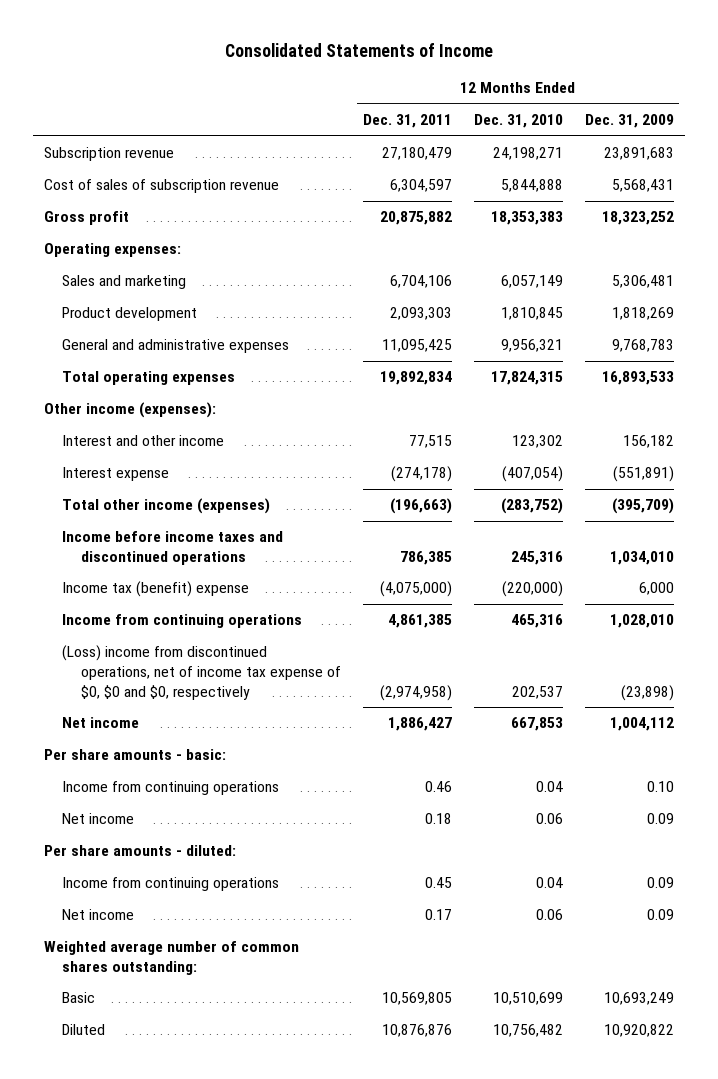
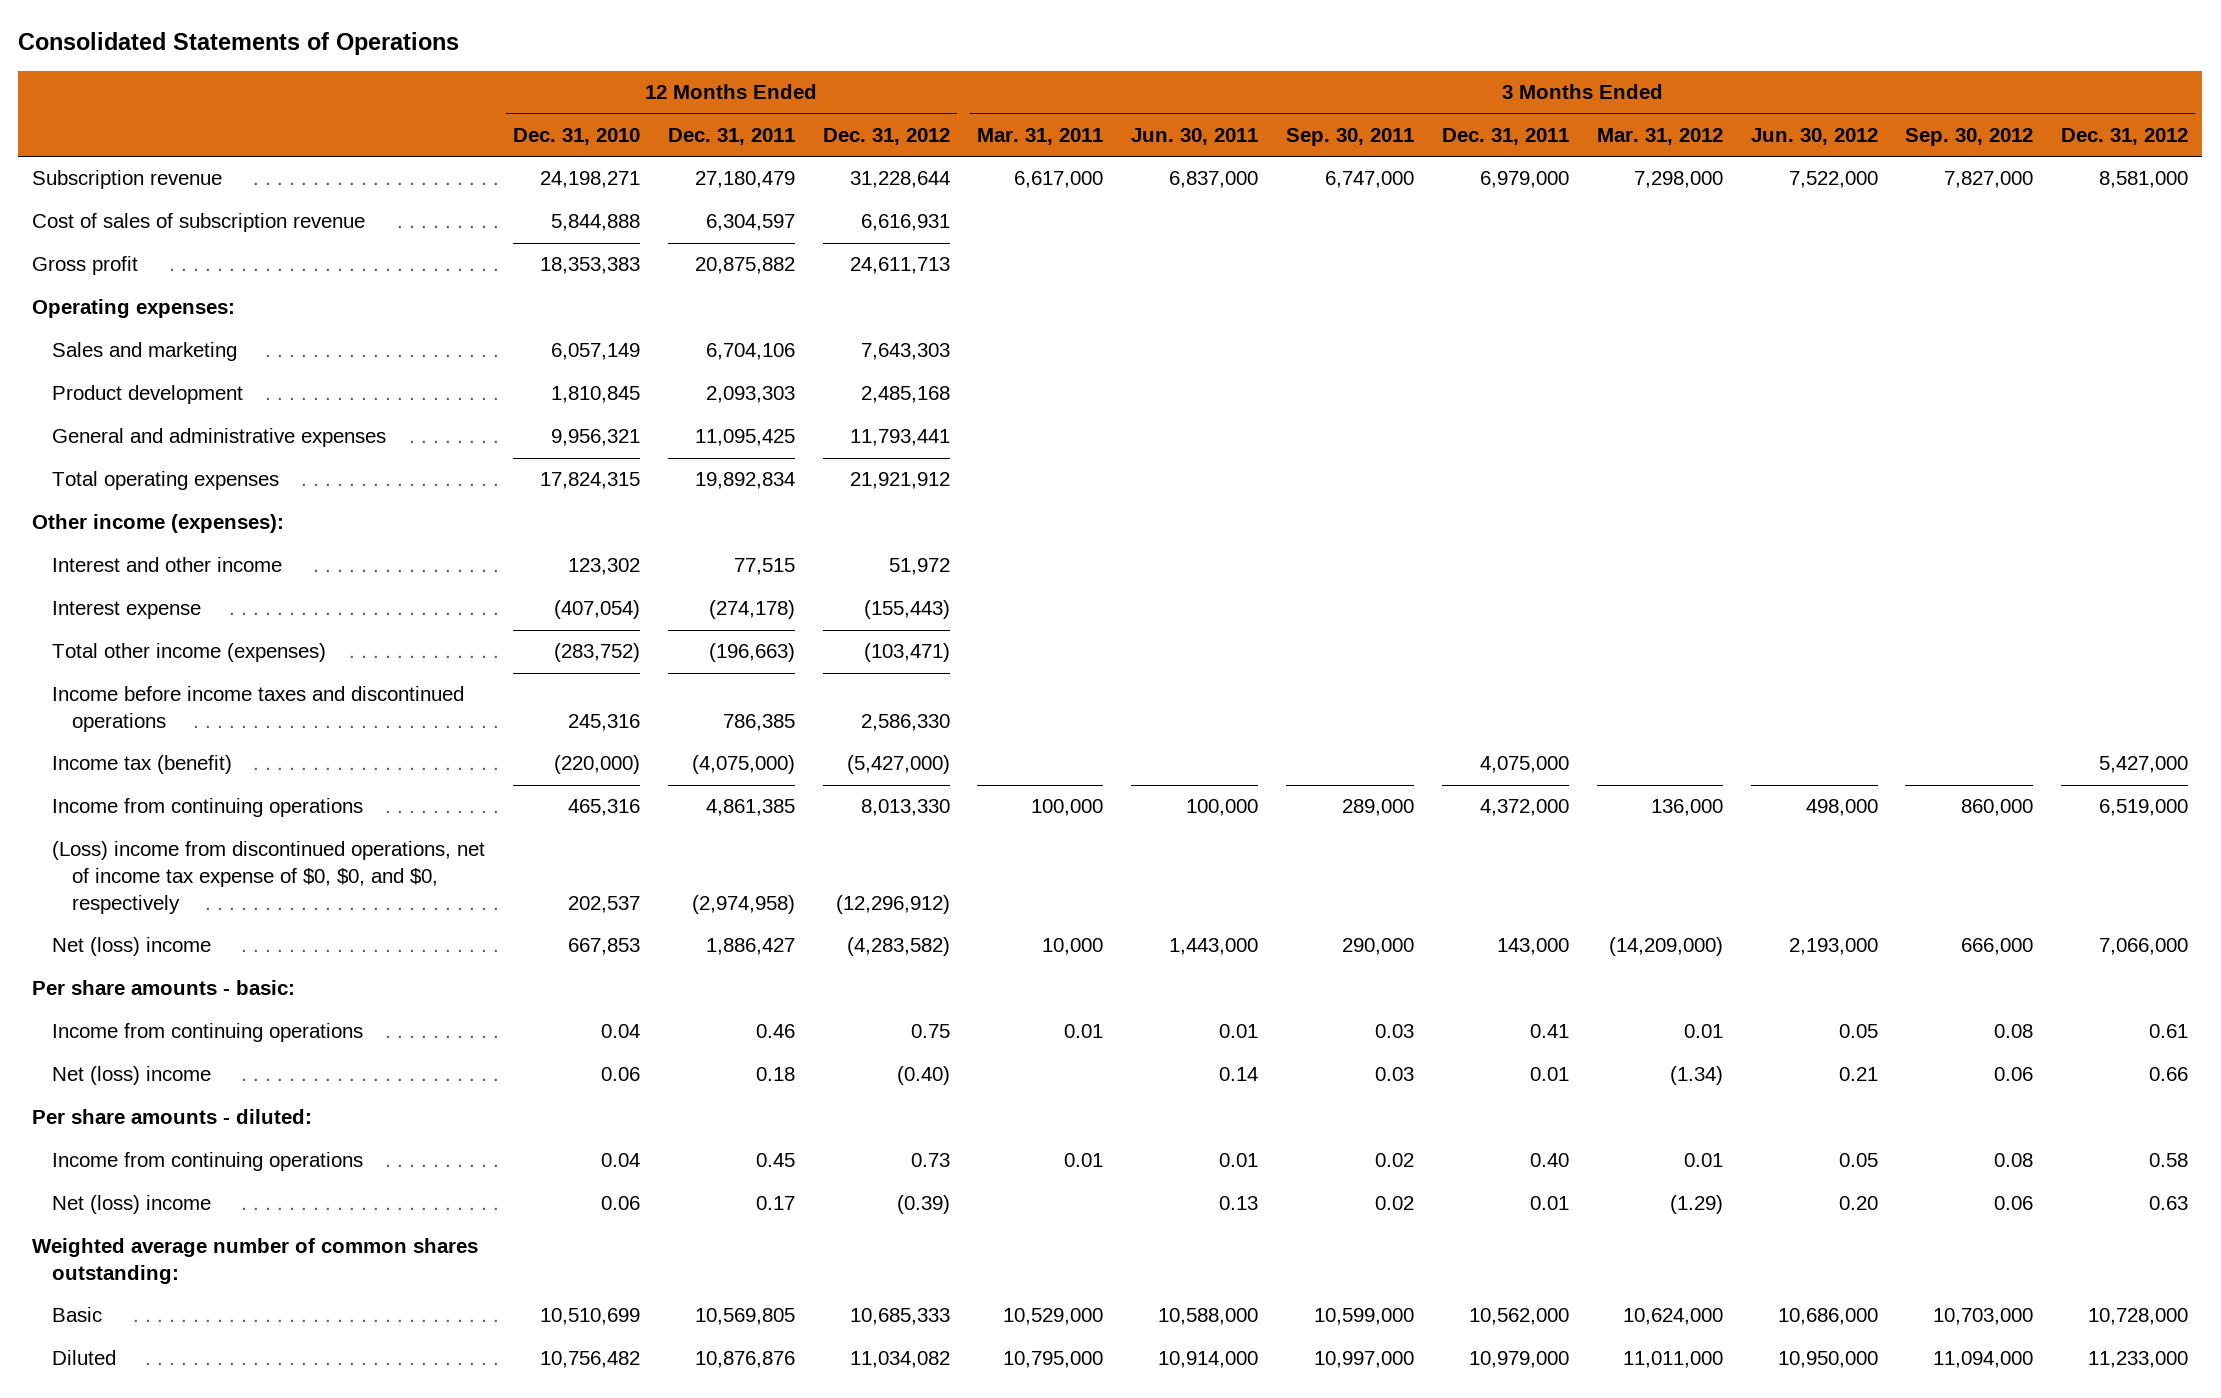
- Consolidated Statements of Income
+ Consolidated Statements of Operations
- | 12 Months Ended Dec. 31, 2011 | 12 Months Ended Dec. 31, 2010 | 12 Months Ended Dec. 31, 2009
+ | 12 Months Ended Dec. 31, 2010 | 12 Months Ended Dec. 31, 2011 | 12 Months Ended Dec. 31, 2012 | 3 Months Ended Mar. 31, 2011 | 3 Months Ended Jun. 30, 2011 | 3 Months Ended Sep. 30, 2011 | 3 Months Ended Dec. 31, 2011 | 3 Months Ended Mar. 31, 2012 | 3 Months Ended Jun. 30, 2012 | 3 Months Ended Sep. 30, 2012 | 3 Months Ended Dec. 31, 2012
- Income tax (benefit) expense | (4,075,000) | (220,000) | 6,000
+ Income tax (benefit) | (220,000) | (4,075,000) | (5,427,000) | | | | 4,075,000 | | | | 5,427,000
- (Loss) income from discontinued operations, net of income tax expense of $0, $0 and $0, respectively | (2,974,958) | 202,537 | (23,898)
- Net income | 1,886,427 | 667,853 | 1,004,112
+ (Loss) income from discontinued operations, net of income tax expense of $0, $0, and $0, respectively | 202,537 | (2,974,958) | (12,296,912) | | | | | | | |
+ Net (loss) income | 667,853 | 1,886,427 | (4,283,582) | 10,000 | 1,443,000 | 290,000 | 143,000 | (14,209,000) | 2,193,000 | 666,000 | 7,066,000
- Net income | 0.18 | 0.06 | 0.09
+ Net (loss) income | 0.06 | 0.18 | (0.40) | | 0.14 | 0.03 | 0.01 | (1.34) | 0.21 | 0.06 | 0.66
- Net income | 0.17 | 0.06 | 0.09
+ Net (loss) income | 0.06 | 0.17 | (0.39) | | 0.13 | 0.02 | 0.01 | (1.29) | 0.20 | 0.06 | 0.63

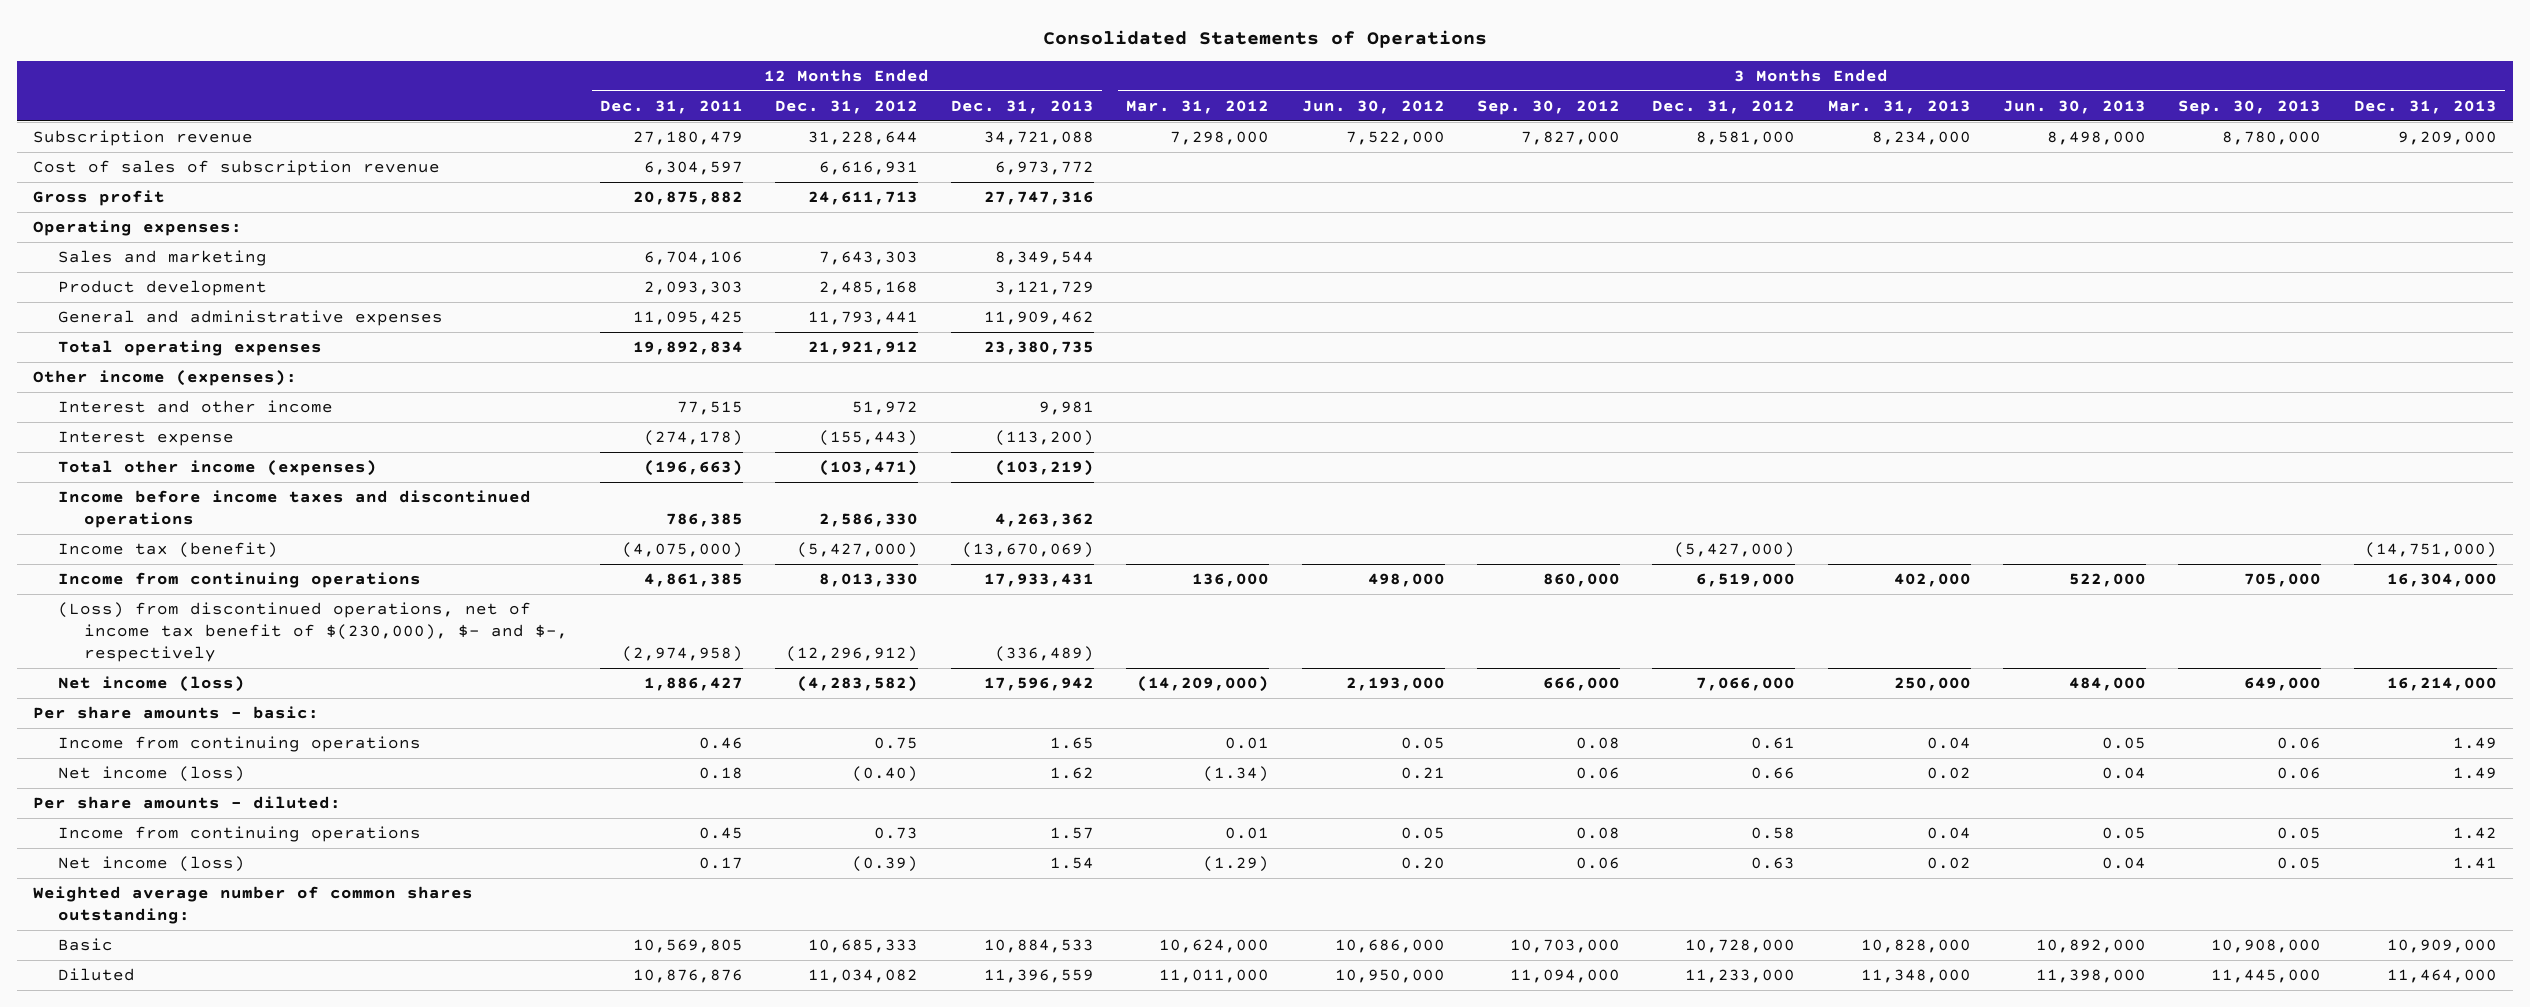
- | 12 Months Ended Dec. 31, 2010 | 12 Months Ended Dec. 31, 2011 | 12 Months Ended Dec. 31, 2012 | 3 Months Ended Mar. 31, 2011 | 3 Months Ended Jun. 30, 2011 | 3 Months Ended Sep. 30, 2011 | 3 Months Ended Dec. 31, 2011 | 3 Months Ended Mar. 31, 2012 | 3 Months Ended Jun. 30, 2012 | 3 Months Ended Sep. 30, 2012 | 3 Months Ended Dec. 31, 2012
+ | 12 Months Ended Dec. 31, 2011 | 12 Months Ended Dec. 31, 2012 | 12 Months Ended Dec. 31, 2013 | 3 Months Ended Mar. 31, 2012 | 3 Months Ended Jun. 30, 2012 | 3 Months Ended Sep. 30, 2012 | 3 Months Ended Dec. 31, 2012 | 3 Months Ended Mar. 31, 2013 | 3 Months Ended Jun. 30, 2013 | 3 Months Ended Sep. 30, 2013 | 3 Months Ended Dec. 31, 2013
- Income tax (benefit) | (220,000) | (4,075,000) | (5,427,000) | | | | 4,075,000 | | | | 5,427,000
+ Income tax (benefit) | (4,075,000) | (5,427,000) | (13,670,069) | | | | (5,427,000) | | | | (14,751,000)
- (Loss) income from discontinued operations, net of income tax expense of $0, $0, and $0, respectively | 202,537 | (2,974,958) | (12,296,912) | | | | | | | |
- Net (loss) income | 667,853 | 1,886,427 | (4,283,582) | 10,000 | 1,443,000 | 290,000 | 143,000 | (14,209,000) | 2,193,000 | 666,000 | 7,066,000
+ (Loss) from discontinued operations, net of income tax benefit of $(230,000), $- and $-, respectively | (2,974,958) | (12,296,912) | (336,489) | | | | | | | |
+ Net income (loss) | 1,886,427 | (4,283,582) | 17,596,942 | (14,209,000) | 2,193,000 | 666,000 | 7,066,000 | 250,000 | 484,000 | 649,000 | 16,214,000
- Net (loss) income | 0.06 | 0.18 | (0.40) | | 0.14 | 0.03 | 0.01 | (1.34) | 0.21 | 0.06 | 0.66
+ Net income (loss) | 0.18 | (0.40) | 1.62 | (1.34) | 0.21 | 0.06 | 0.66 | 0.02 | 0.04 | 0.06 | 1.49
- Net (loss) income | 0.06 | 0.17 | (0.39) | | 0.13 | 0.02 | 0.01 | (1.29) | 0.20 | 0.06 | 0.63
+ Net income (loss) | 0.17 | (0.39) | 1.54 | (1.29) | 0.20 | 0.06 | 0.63 | 0.02 | 0.04 | 0.05 | 1.41

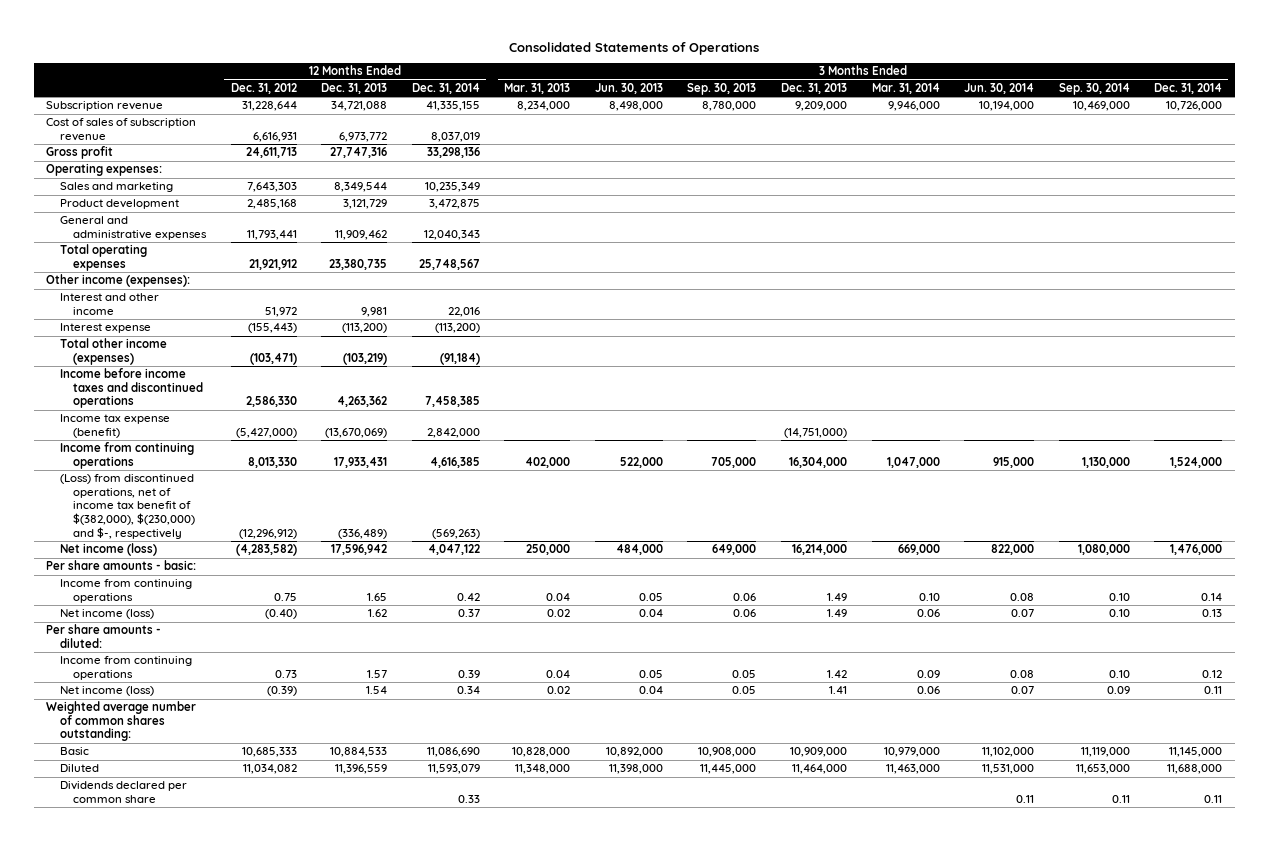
- | 12 Months Ended Dec. 31, 2011 | 12 Months Ended Dec. 31, 2012 | 12 Months Ended Dec. 31, 2013 | 3 Months Ended Mar. 31, 2012 | 3 Months Ended Jun. 30, 2012 | 3 Months Ended Sep. 30, 2012 | 3 Months Ended Dec. 31, 2012 | 3 Months Ended Mar. 31, 2013 | 3 Months Ended Jun. 30, 2013 | 3 Months Ended Sep. 30, 2013 | 3 Months Ended Dec. 31, 2013
+ | 12 Months Ended Dec. 31, 2012 | 12 Months Ended Dec. 31, 2013 | 12 Months Ended Dec. 31, 2014 | 3 Months Ended Mar. 31, 2013 | 3 Months Ended Jun. 30, 2013 | 3 Months Ended Sep. 30, 2013 | 3 Months Ended Dec. 31, 2013 | 3 Months Ended Mar. 31, 2014 | 3 Months Ended Jun. 30, 2014 | 3 Months Ended Sep. 30, 2014 | 3 Months Ended Dec. 31, 2014
- Income tax (benefit) | (4,075,000) | (5,427,000) | (13,670,069) | | | | (5,427,000) | | | | (14,751,000)
+ Income tax expense (benefit) | (5,427,000) | (13,670,069) | 2,842,000 | | | | (14,751,000) | | | |
- (Loss) from discontinued operations, net of income tax benefit of $(230,000), $- and $-, respectively | (2,974,958) | (12,296,912) | (336,489) | | | | | | | |
+ (Loss) from discontinued operations, net of income tax benefit of $(382,000), $(230,000) and $-, respectively | (12,296,912) | (336,489) | (569,263) | | | | | | | |
+ Dividends declared per common share | | | 0.33 | | | | | | 0.11 | 0.11 | 0.11

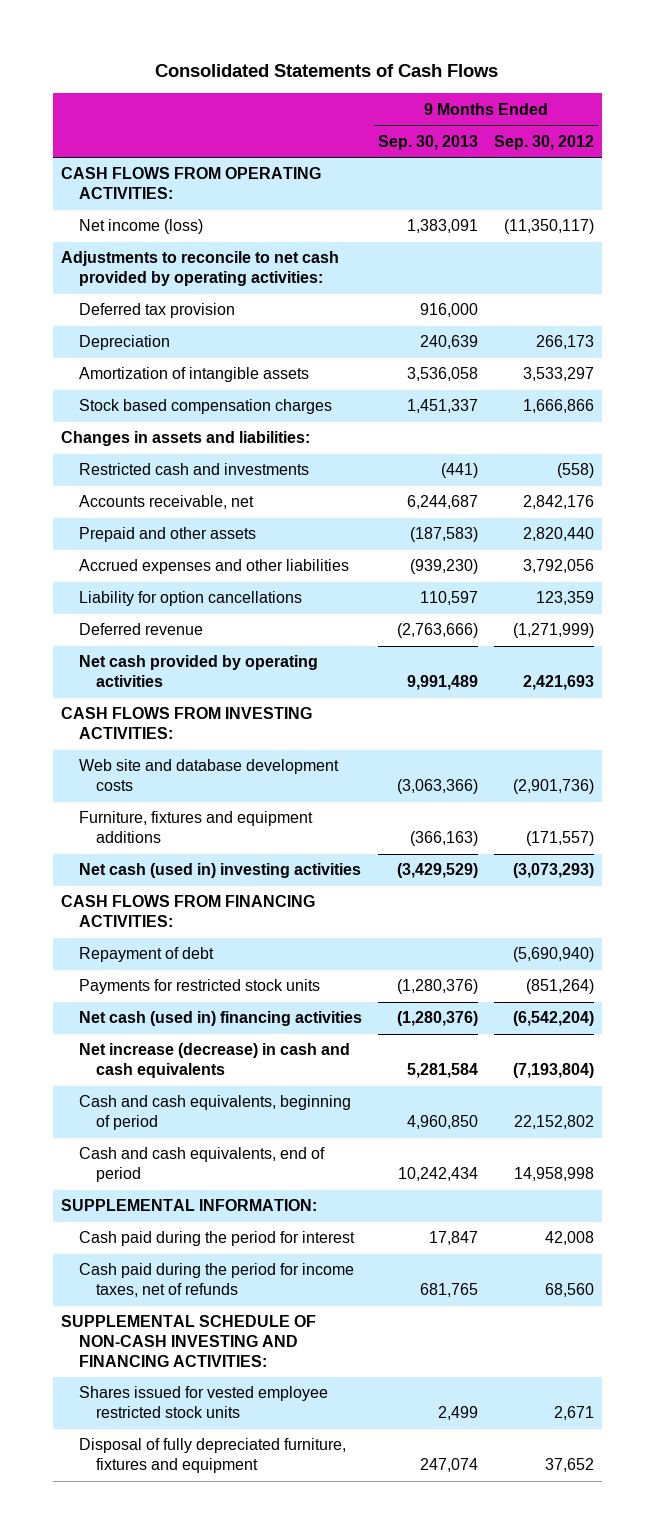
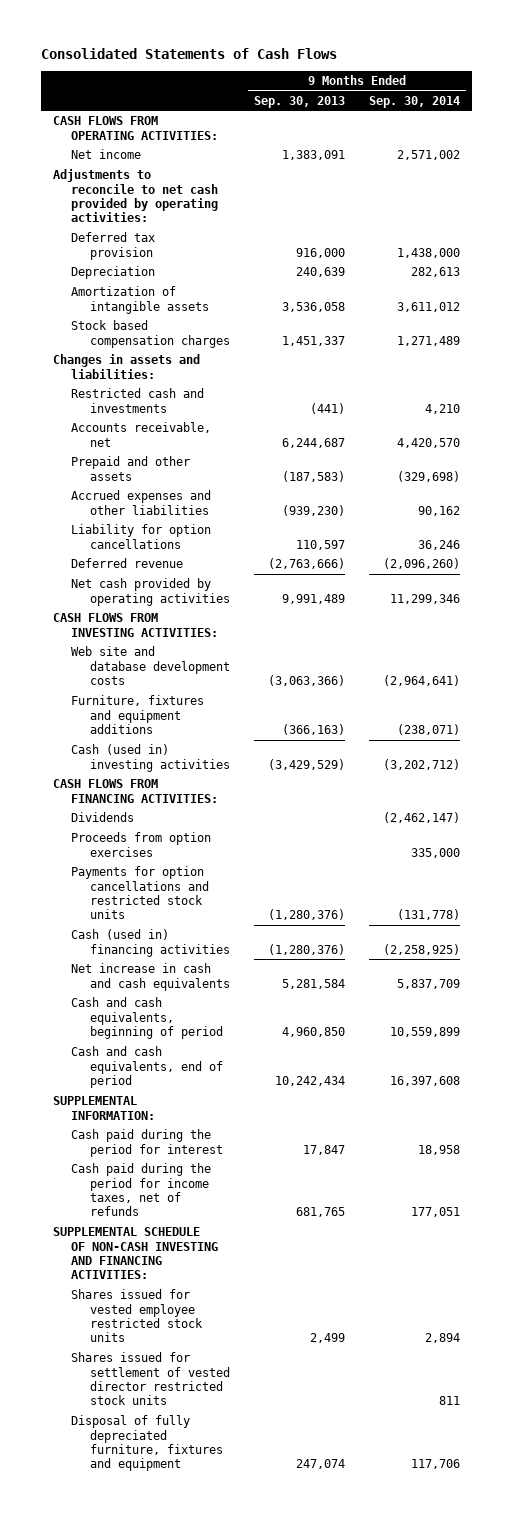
- | 9 Months Ended Sep. 30, 2013 | 9 Months Ended Sep. 30, 2012
+ | 9 Months Ended Sep. 30, 2013 | 9 Months Ended Sep. 30, 2014
- Net income (loss) | 1,383,091 | (11,350,117)
+ Net income | 1,383,091 | 2,571,002
- Net cash (used in) investing activities | (3,429,529) | (3,073,293)
+ Cash (used in) investing activities | (3,429,529) | (3,202,712)
- Repayment of debt | | (5,690,940)
- Payments for restricted stock units | (1,280,376) | (851,264)
- Net cash (used in) financing activities | (1,280,376) | (6,542,204)
- Net increase (decrease) in cash and cash equivalents | 5,281,584 | (7,193,804)
+ Dividends | | (2,462,147)
+ Proceeds from option exercises | | 335,000
+ Payments for option cancellations and restricted stock units | (1,280,376) | (131,778)
+ Cash (used in) financing activities | (1,280,376) | (2,258,925)
+ Net increase in cash and cash equivalents | 5,281,584 | 5,837,709
+ Shares issued for settlement of vested director restricted stock units | | 811

